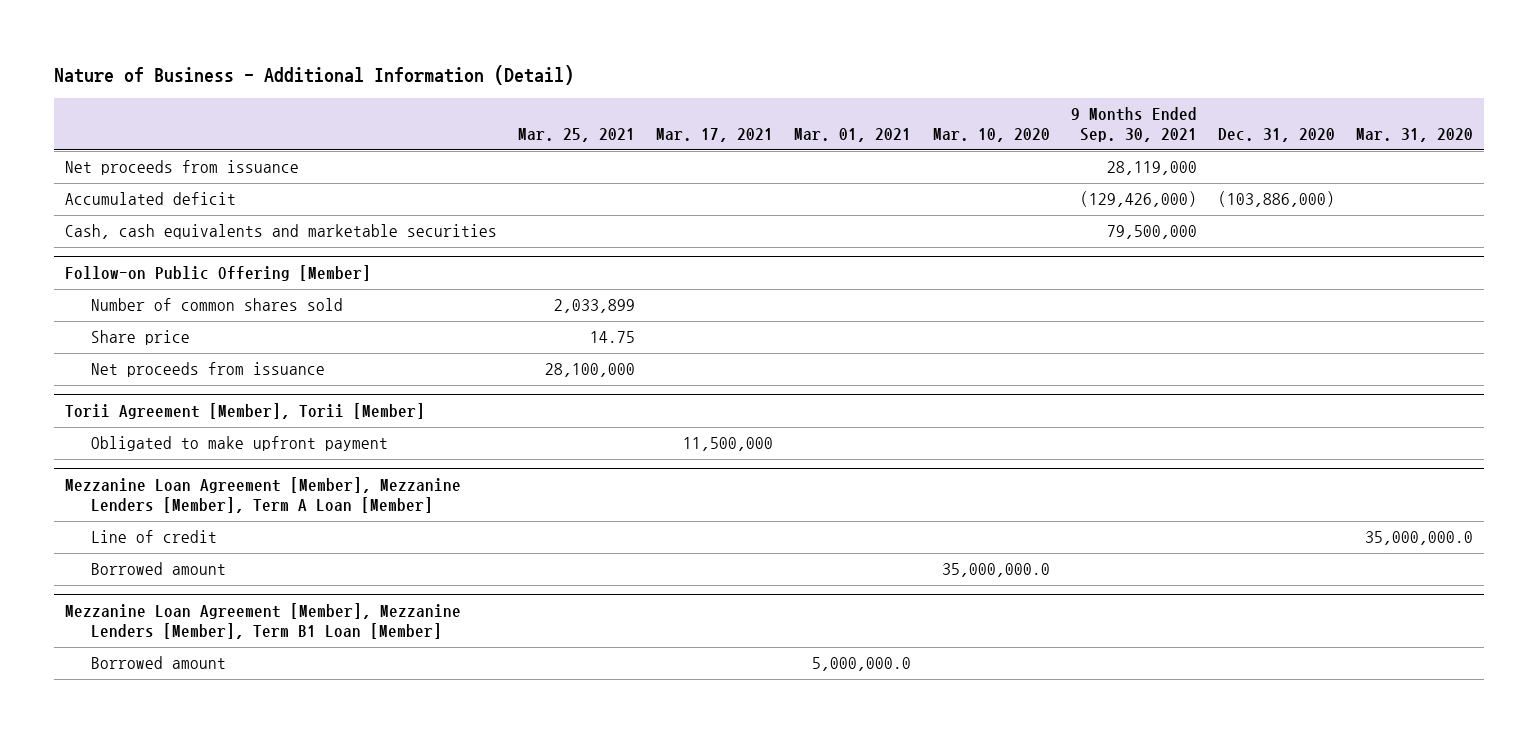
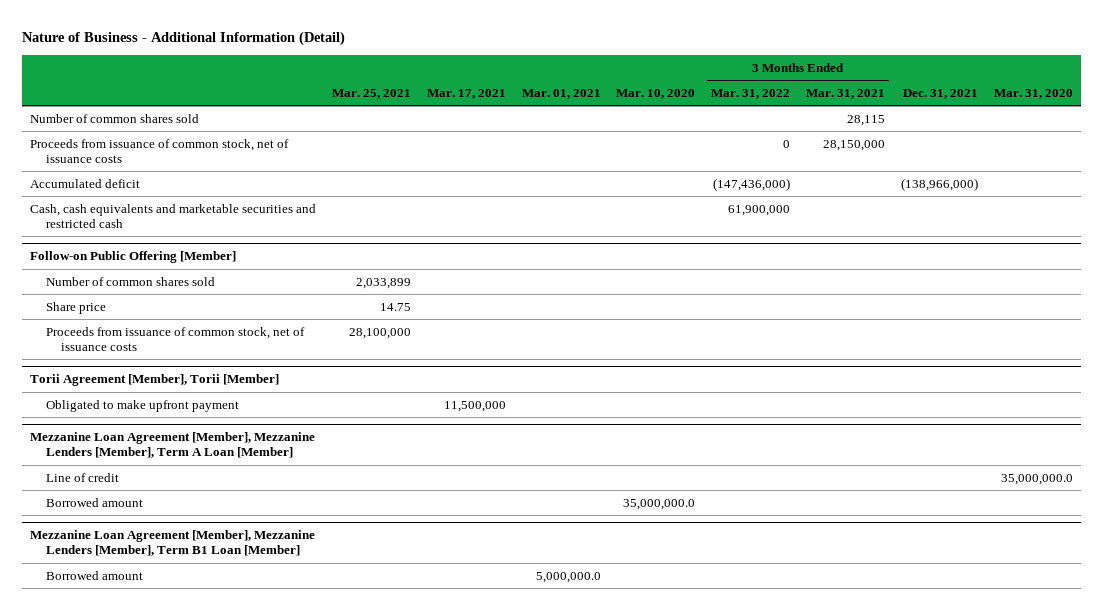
- | Mar. 25, 2021 | Mar. 17, 2021 | Mar. 01, 2021 | Mar. 10, 2020 | 9 Months Ended Sep. 30, 2021 | Dec. 31, 2020 | Mar. 31, 2020
+ | Mar. 25, 2021 | Mar. 17, 2021 | Mar. 01, 2021 | Mar. 10, 2020 | 3 Months Ended Mar. 31, 2022 | 3 Months Ended Mar. 31, 2021 | Dec. 31, 2021 | Mar. 31, 2020
- Net proceeds from issuance | | | | | 28,119,000 | |
+ Number of common shares sold | | | | | | 28,115 | |
+ Proceeds from issuance of common stock, net of issuance costs | | | | | 0 | 28,150,000 | |
- Cash, cash equivalents and marketable securities | | | | | 79,500,000 | |
+ Cash, cash equivalents and marketable securities and restricted cash | | | | | 61,900,000 | | |
@ Follow-on Public Offering [Member]
- Net proceeds from issuance | 28,100,000 | | | | | |
+ Proceeds from issuance of common stock, net of issuance costs | 28,100,000 | | | | | | |

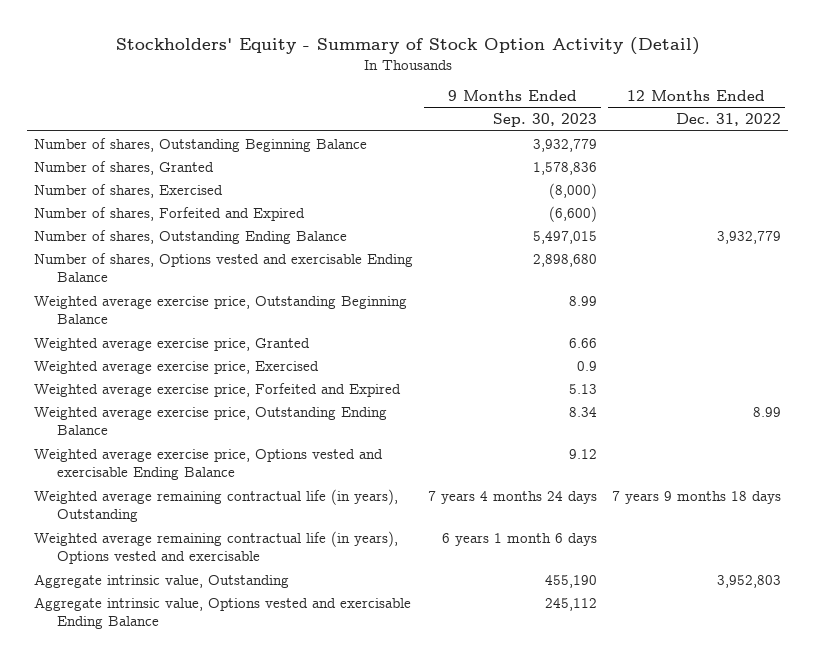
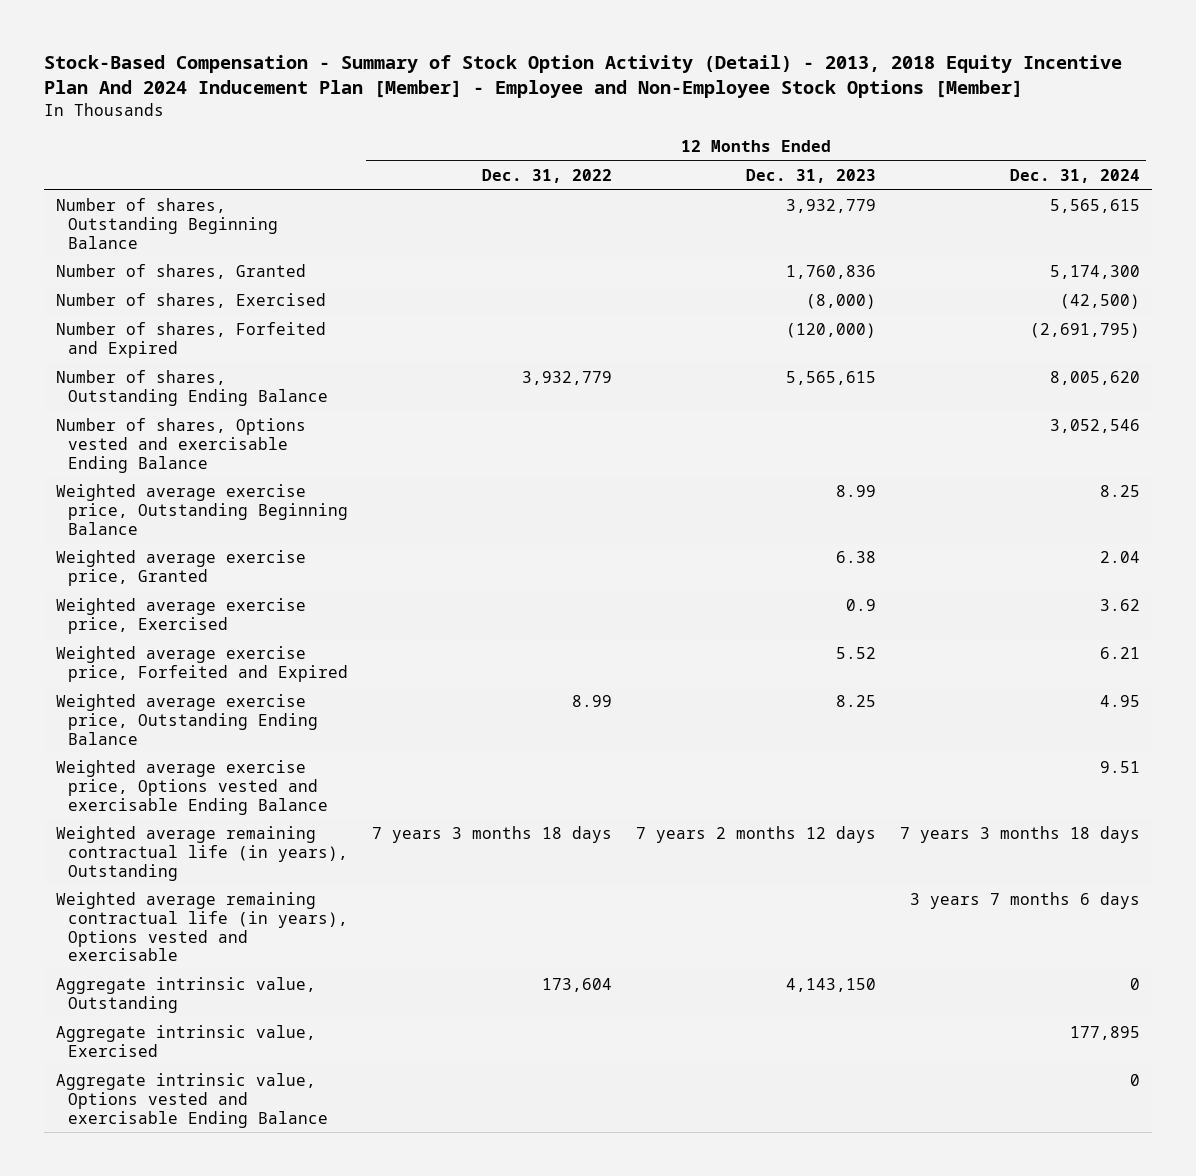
- Stockholders' Equity - Summary of Stock Option Activity (Detail)
+ Stock-Based Compensation - Summary of Stock Option Activity (Detail) - 2013, 2018 Equity Incentive Plan And 2024 Inducement Plan [Member] - Employee and Non-Employee Stock Options [Member]
- | 9 Months Ended Sep. 30, 2023 | 12 Months Ended Dec. 31, 2022
+ | 12 Months Ended Dec. 31, 2022 | 12 Months Ended Dec. 31, 2023 | 12 Months Ended Dec. 31, 2024
- Weighted average remaining contractual life (in years), Outstanding | 7 years 4 months 24 days | 7 years 9 months 18 days
+ Weighted average remaining contractual life (in years), Outstanding | 7 years 3 months 18 days | 7 years 2 months 12 days | 7 years 3 months 18 days
- Aggregate intrinsic value, Outstanding | 455,190 | 3,952,803
+ Aggregate intrinsic value, Outstanding | 173,604 | 4,143,150 | 0
+ Aggregate intrinsic value, Exercised | | | 177,895

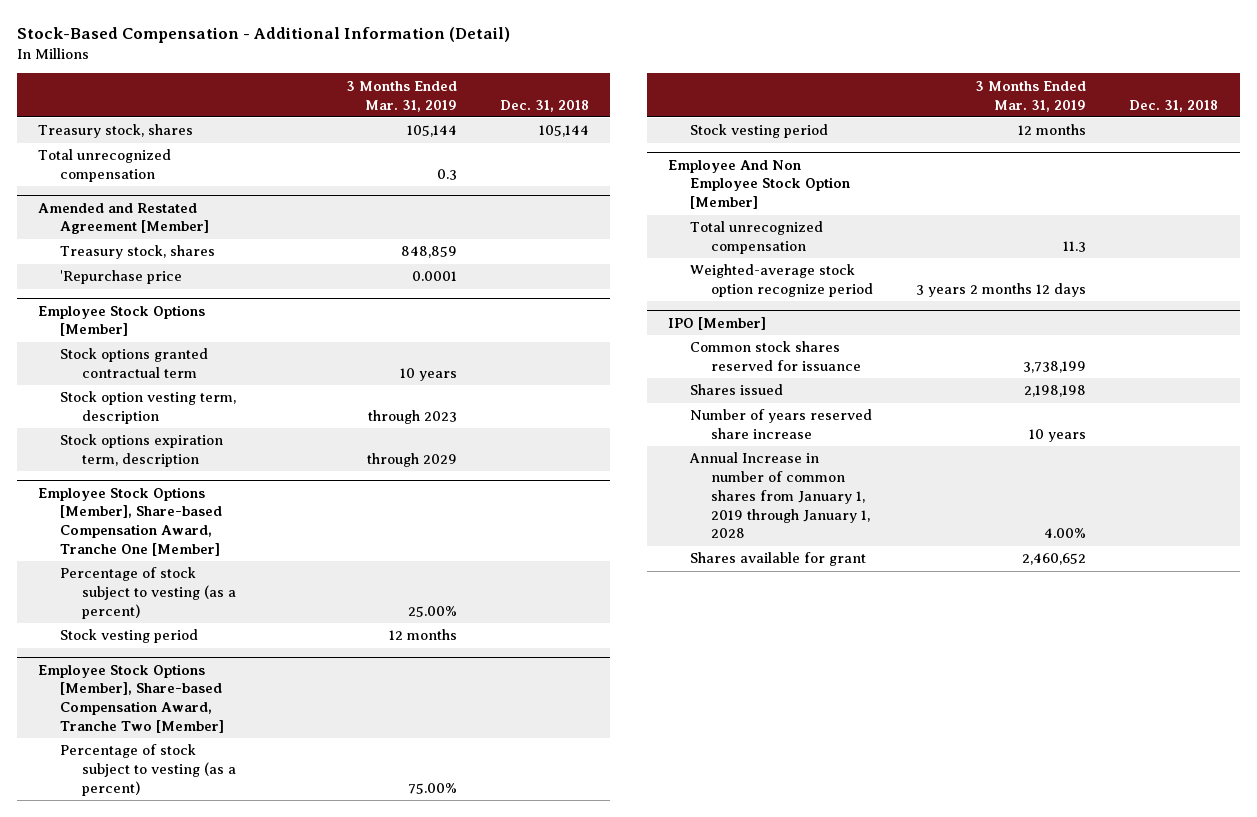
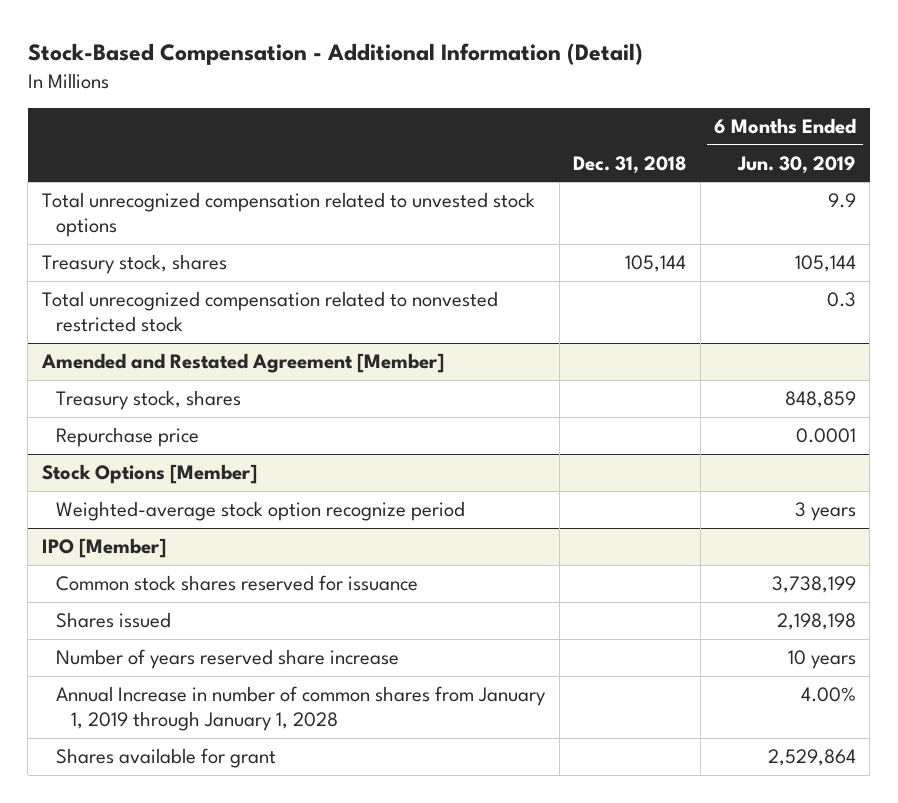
- | 3 Months Ended Mar. 31, 2019 | Dec. 31, 2018
+ | Dec. 31, 2018 | 6 Months Ended Jun. 30, 2019
+ Total unrecognized compensation related to unvested stock options | | 9.9
- Total unrecognized compensation | 0.3 |
+ Total unrecognized compensation related to nonvested restricted stock | | 0.3
@ Amended and Restated Agreement [Member]
- 'Repurchase price | 0.0001 |
- Employee Stock Options [Member]
- Stock options granted contractual term | 10 years |
- Stock option vesting term, description | through 2023 |
- Stock options expiration term, description | through 2029 |
- Employee Stock Options [Member], Share-based Compensation Award, Tranche One [Member]
- Percentage of stock subject to vesting (as a percent) | 25.00% |
- Stock vesting period | 12 months |
- Employee Stock Options [Member], Share-based Compensation Award, Tranche Two [Member]
- Percentage of stock subject to vesting (as a percent) | 75.00% |
- Stock vesting period | 12 months |
- Employee And Non Employee Stock Option [Member]
- Total unrecognized compensation | 11.3 |
- Weighted-average stock option recognize period | 3 years 2 months 12 days |
@ Amended and Restated Agreement [Member]
+ Repurchase price | | 0.0001
+ Stock Options [Member]
+ Weighted-average stock option recognize period | | 3 years

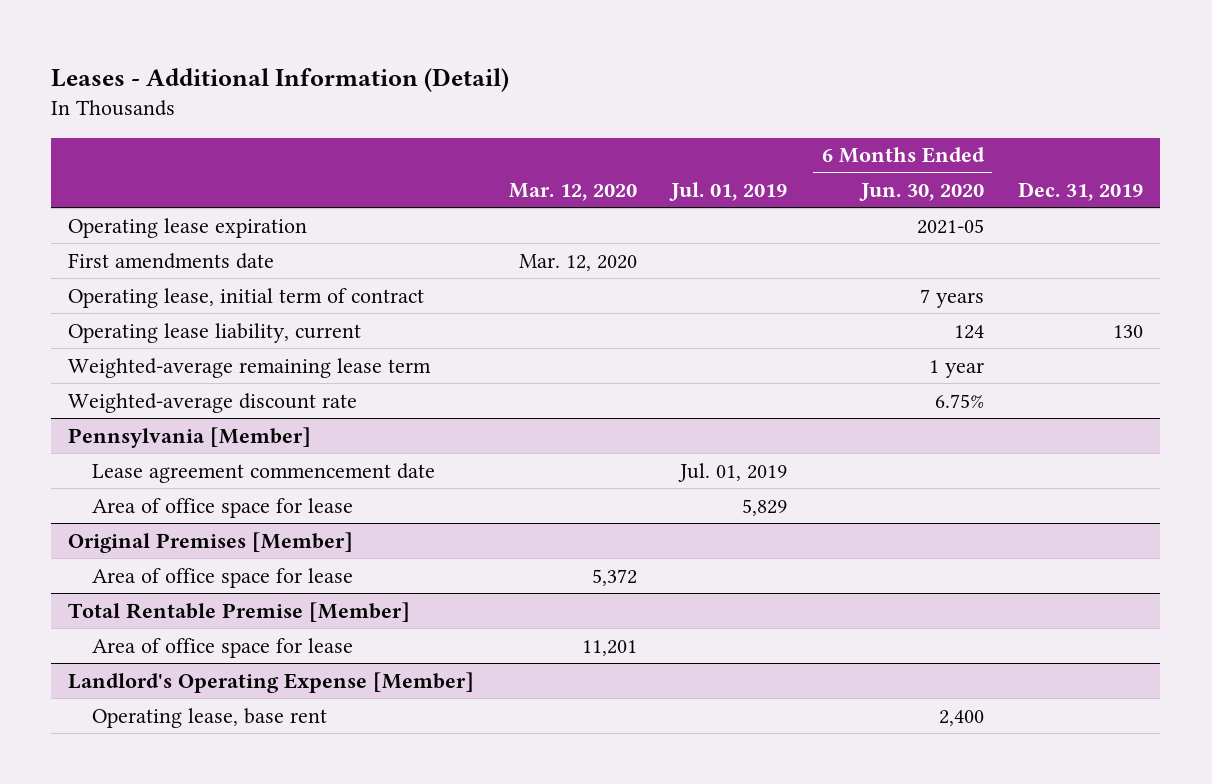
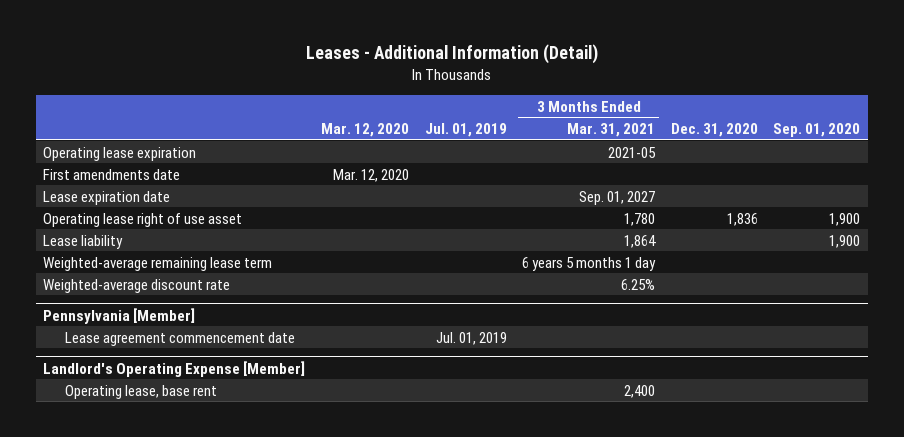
- | Mar. 12, 2020 | Jul. 01, 2019 | 6 Months Ended Jun. 30, 2020 | Dec. 31, 2019
+ | Mar. 12, 2020 | Jul. 01, 2019 | 3 Months Ended Mar. 31, 2021 | Dec. 31, 2020 | Sep. 01, 2020
- Operating lease, initial term of contract | | | 7 years |
- Operating lease liability, current | | | 124 | 130
+ Lease expiration date | | | Sep. 01, 2027 | |
+ Operating lease right of use asset | | | 1,780 | 1,836 | 1,900
+ Lease liability | | | 1,864 | | 1,900
@ Pennsylvania [Member]
- Area of office space for lease | | 5,829 | |
- Original Premises [Member]
- Area of office space for lease | 5,372 | | |
- Total Rentable Premise [Member]
- Area of office space for lease | 11,201 | | |

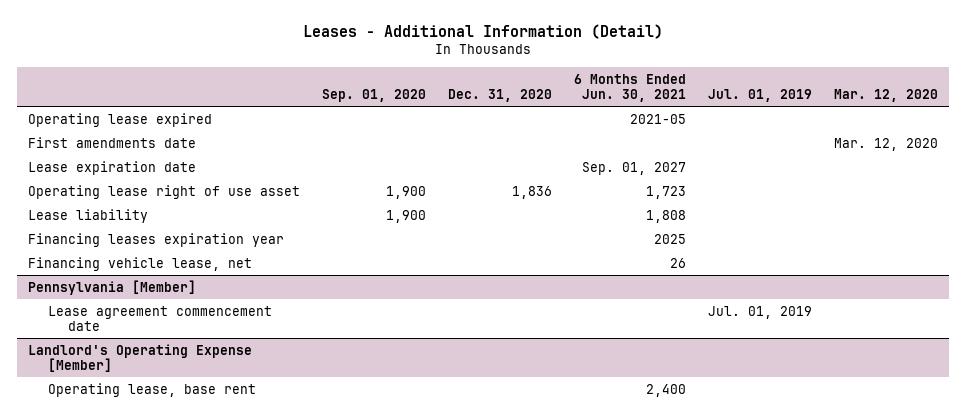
- | Mar. 12, 2020 | Jul. 01, 2019 | 3 Months Ended Mar. 31, 2021 | Dec. 31, 2020 | Sep. 01, 2020
+ | Sep. 01, 2020 | Dec. 31, 2020 | 6 Months Ended Jun. 30, 2021 | Jul. 01, 2019 | Mar. 12, 2020
- Operating lease expiration | | | 2021-05 | |
+ Operating lease expired | | | 2021-05 | |
- Weighted-average remaining lease term | | | 6 years 5 months 1 day | |
- Weighted-average discount rate | | | 6.25% | |
+ Financing leases expiration year | | | 2025 | |
+ Financing vehicle lease, net | | | 26 | |

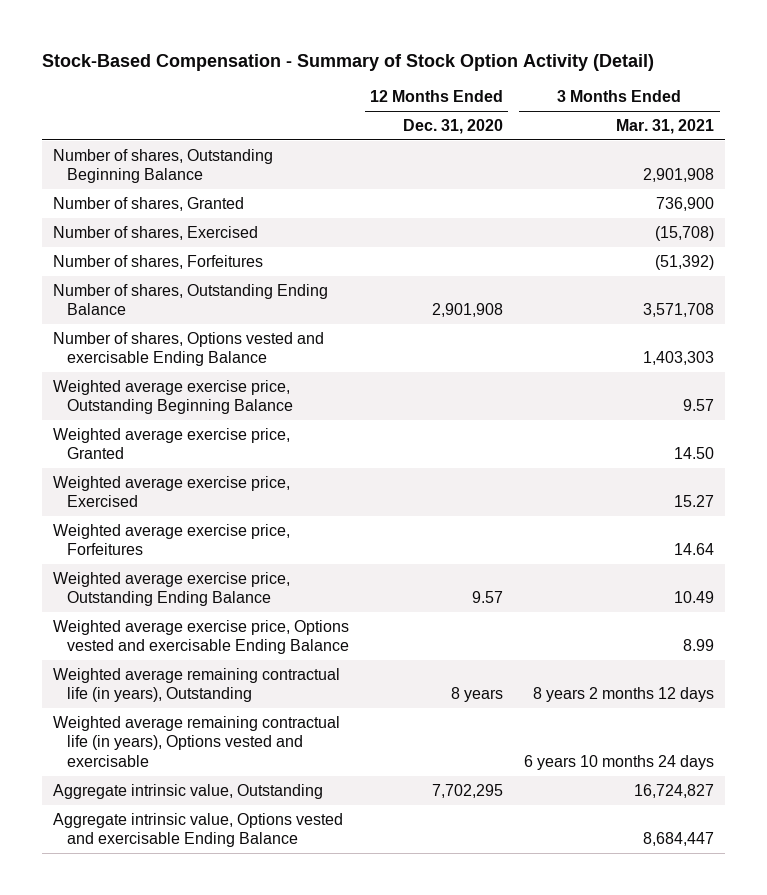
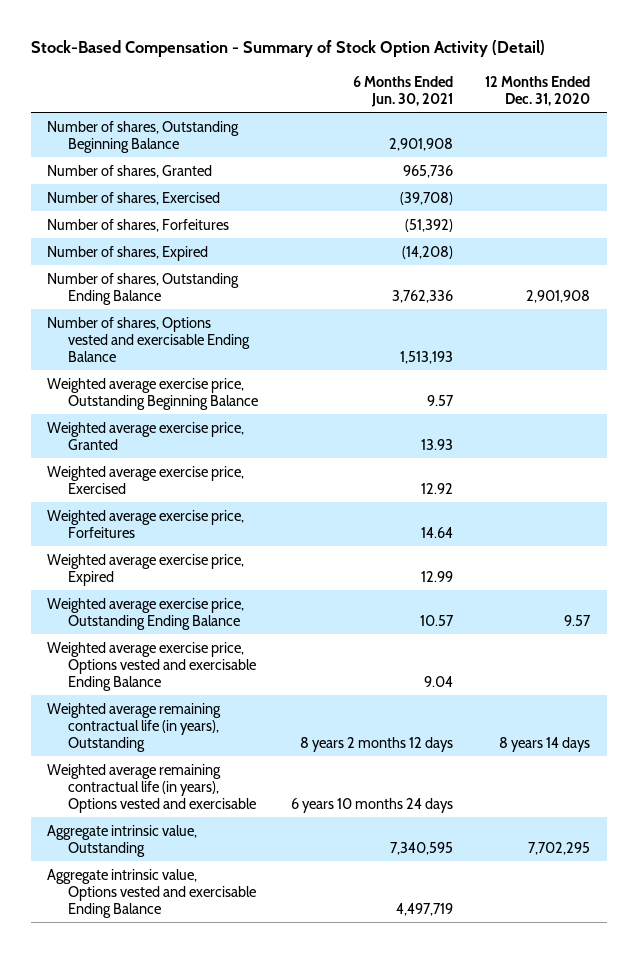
- | 12 Months Ended Dec. 31, 2020 | 3 Months Ended Mar. 31, 2021
+ | 6 Months Ended Jun. 30, 2021 | 12 Months Ended Dec. 31, 2020
+ Number of shares, Expired | (14,208) |
+ Weighted average exercise price, Expired | 12.99 |
- Weighted average remaining contractual life (in years), Outstanding | 8 years | 8 years 2 months 12 days
+ Weighted average remaining contractual life (in years), Outstanding | 8 years 2 months 12 days | 8 years 14 days

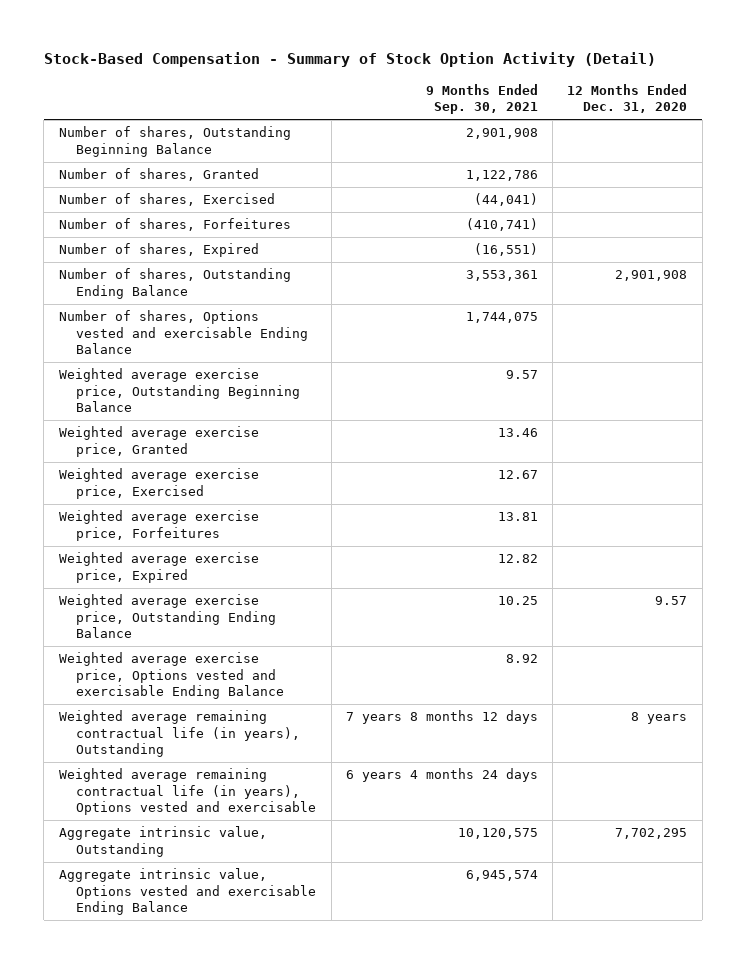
- | 6 Months Ended Jun. 30, 2021 | 12 Months Ended Dec. 31, 2020
+ | 9 Months Ended Sep. 30, 2021 | 12 Months Ended Dec. 31, 2020
- Weighted average remaining contractual life (in years), Outstanding | 8 years 2 months 12 days | 8 years 14 days
+ Weighted average remaining contractual life (in years), Outstanding | 7 years 8 months 12 days | 8 years

